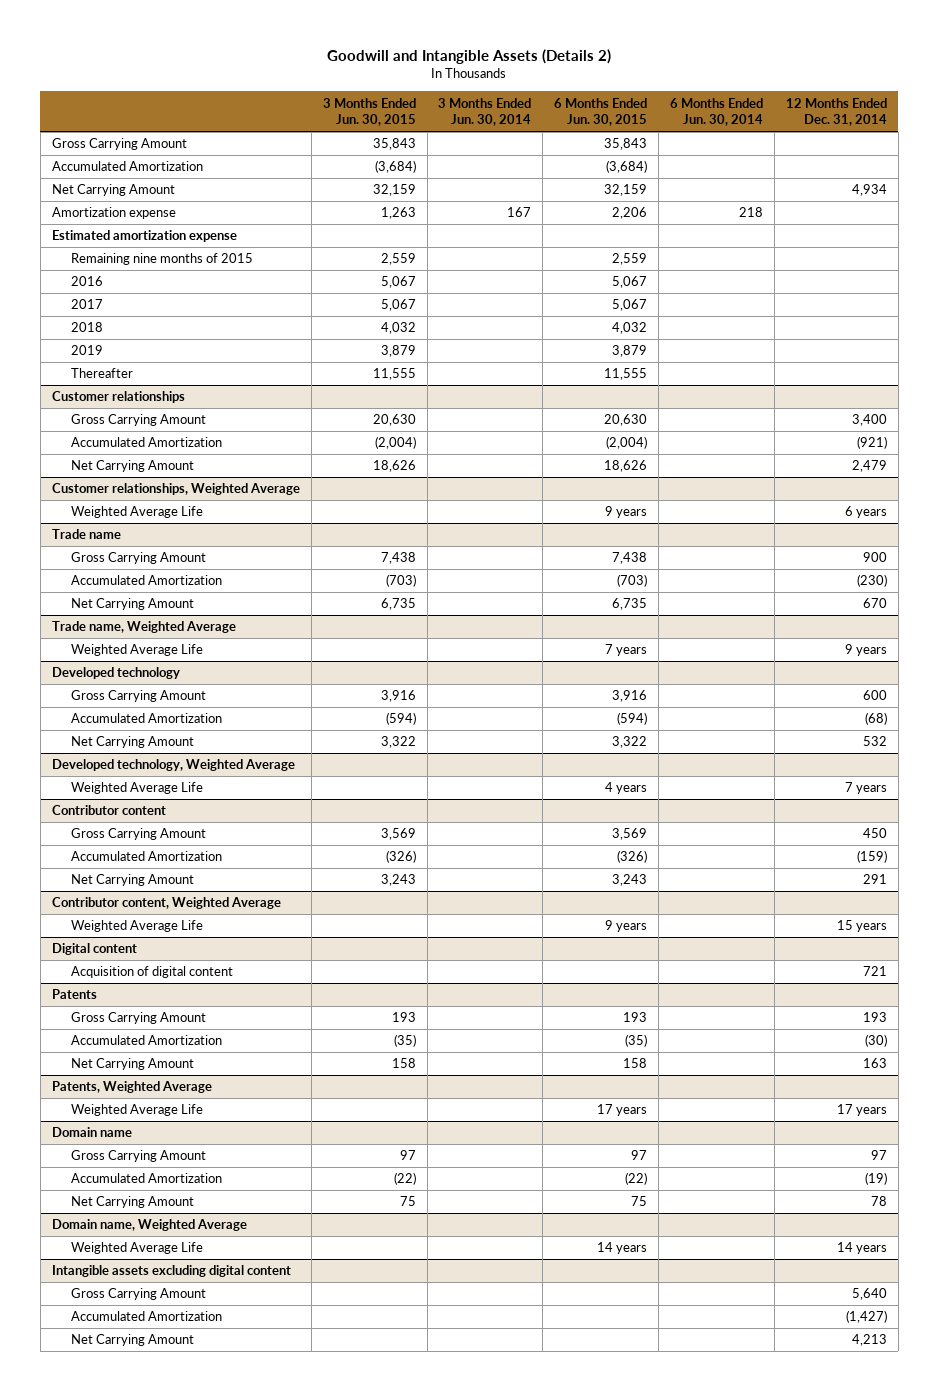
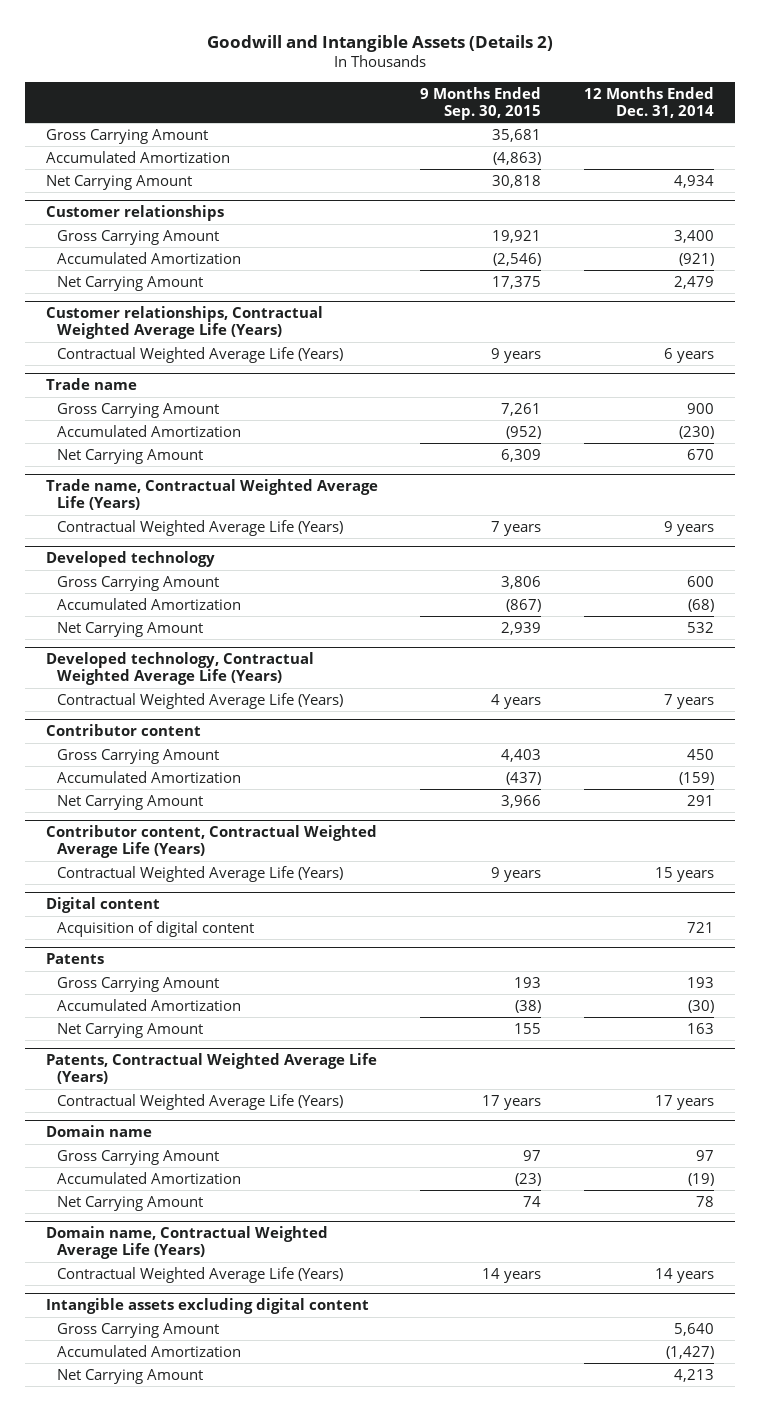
- | 3 Months Ended Jun. 30, 2015 | 3 Months Ended Jun. 30, 2014 | 6 Months Ended Jun. 30, 2015 | 6 Months Ended Jun. 30, 2014 | 12 Months Ended Dec. 31, 2014
+ | 9 Months Ended Sep. 30, 2015 | 12 Months Ended Dec. 31, 2014
- Amortization expense | 1,263 | 167 | 2,206 | 218 |
- Estimated amortization expense
- Remaining nine months of 2015 | 2,559 | | 2,559 | |
- 2016 | 5,067 | | 5,067 | |
- 2017 | 5,067 | | 5,067 | |
- 2018 | 4,032 | | 4,032 | |
- 2019 | 3,879 | | 3,879 | |
- Thereafter | 11,555 | | 11,555 | |
- Customer relationships, Weighted Average
- Weighted Average Life | | | 9 years | | 6 years
+ Customer relationships, Contractual Weighted Average Life (Years)
+ Contractual Weighted Average Life (Years) | 9 years | 6 years
- Trade name, Weighted Average
- Weighted Average Life | | | 7 years | | 9 years
+ Trade name, Contractual Weighted Average Life (Years)
+ Contractual Weighted Average Life (Years) | 7 years | 9 years
- Developed technology, Weighted Average
- Weighted Average Life | | | 4 years | | 7 years
+ Developed technology, Contractual Weighted Average Life (Years)
+ Contractual Weighted Average Life (Years) | 4 years | 7 years
- Contributor content, Weighted Average
- Weighted Average Life | | | 9 years | | 15 years
+ Contributor content, Contractual Weighted Average Life (Years)
+ Contractual Weighted Average Life (Years) | 9 years | 15 years
- Patents, Weighted Average
- Weighted Average Life | | | 17 years | | 17 years
+ Patents, Contractual Weighted Average Life (Years)
+ Contractual Weighted Average Life (Years) | 17 years | 17 years
- Domain name, Weighted Average
- Weighted Average Life | | | 14 years | | 14 years
+ Domain name, Contractual Weighted Average Life (Years)
+ Contractual Weighted Average Life (Years) | 14 years | 14 years

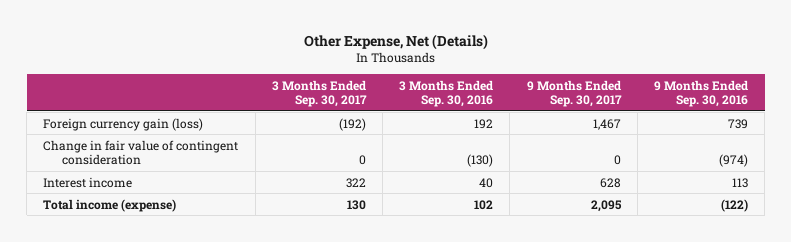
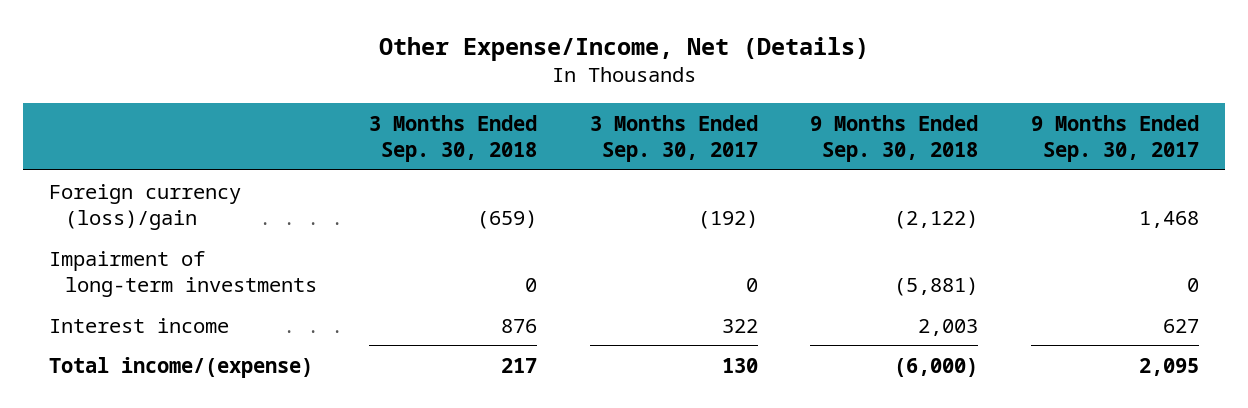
- Other Expense, Net (Details)
+ Other Expense/Income, Net (Details)
- | 3 Months Ended Sep. 30, 2017 | 3 Months Ended Sep. 30, 2016 | 9 Months Ended Sep. 30, 2017 | 9 Months Ended Sep. 30, 2016
+ | 3 Months Ended Sep. 30, 2018 | 3 Months Ended Sep. 30, 2017 | 9 Months Ended Sep. 30, 2018 | 9 Months Ended Sep. 30, 2017
- Foreign currency gain (loss) | (192) | 192 | 1,467 | 739
- Change in fair value of contingent consideration | 0 | (130) | 0 | (974)
- Interest income | 322 | 40 | 628 | 113
- Total income (expense) | 130 | 102 | 2,095 | (122)
+ Foreign currency (loss)/gain | (659) | (192) | (2,122) | 1,468
+ Impairment of long-term investments | 0 | 0 | (5,881) | 0
+ Interest income | 876 | 322 | 2,003 | 627
+ Total income/(expense) | 217 | 130 | (6,000) | 2,095

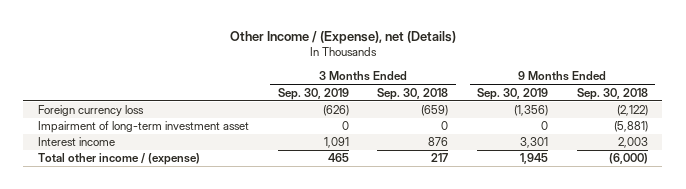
- Other Expense/Income, Net (Details)
+ Other Income / (Expense), net (Details)
- | 3 Months Ended Sep. 30, 2018 | 3 Months Ended Sep. 30, 2017 | 9 Months Ended Sep. 30, 2018 | 9 Months Ended Sep. 30, 2017
+ | 3 Months Ended Sep. 30, 2019 | 3 Months Ended Sep. 30, 2018 | 9 Months Ended Sep. 30, 2019 | 9 Months Ended Sep. 30, 2018
- Foreign currency (loss)/gain | (659) | (192) | (2,122) | 1,468
- Impairment of long-term investments | 0 | 0 | (5,881) | 0
+ Foreign currency loss | (626) | (659) | (1,356) | (2,122)
+ Impairment of long-term investment asset | 0 | 0 | 0 | (5,881)
- Total income/(expense) | 217 | 130 | (6,000) | 2,095
+ Total other income / (expense) | 465 | 217 | 1,945 | (6,000)

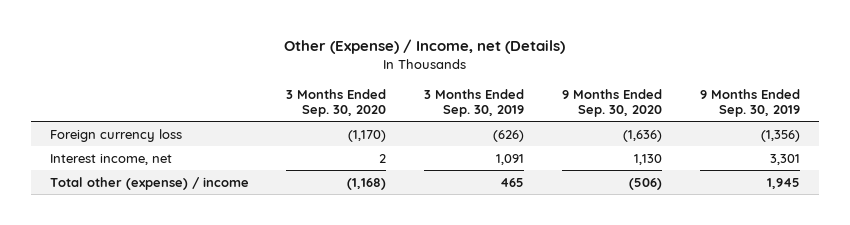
- Other Income / (Expense), net (Details)
+ Other (Expense) / Income, net (Details)
- | 3 Months Ended Sep. 30, 2019 | 3 Months Ended Sep. 30, 2018 | 9 Months Ended Sep. 30, 2019 | 9 Months Ended Sep. 30, 2018
+ | 3 Months Ended Sep. 30, 2020 | 3 Months Ended Sep. 30, 2019 | 9 Months Ended Sep. 30, 2020 | 9 Months Ended Sep. 30, 2019
- Impairment of long-term investment asset | 0 | 0 | 0 | (5,881)
- Interest income | 1,091 | 876 | 3,301 | 2,003
- Total other income / (expense) | 465 | 217 | 1,945 | (6,000)
+ Interest income, net | 2 | 1,091 | 1,130 | 3,301
+ Total other (expense) / income | (1,168) | 465 | (506) | 1,945

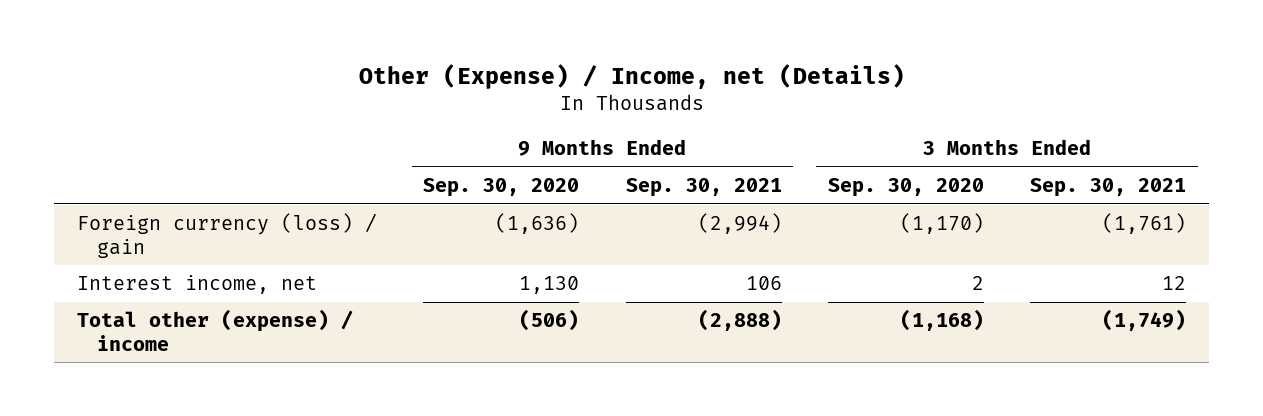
- | 3 Months Ended Sep. 30, 2020 | 3 Months Ended Sep. 30, 2019 | 9 Months Ended Sep. 30, 2020 | 9 Months Ended Sep. 30, 2019
+ | 9 Months Ended Sep. 30, 2020 | 9 Months Ended Sep. 30, 2021 | 3 Months Ended Sep. 30, 2020 | 3 Months Ended Sep. 30, 2021
- Foreign currency loss | (1,170) | (626) | (1,636) | (1,356)
+ Foreign currency (loss) / gain | (1,636) | (2,994) | (1,170) | (1,761)

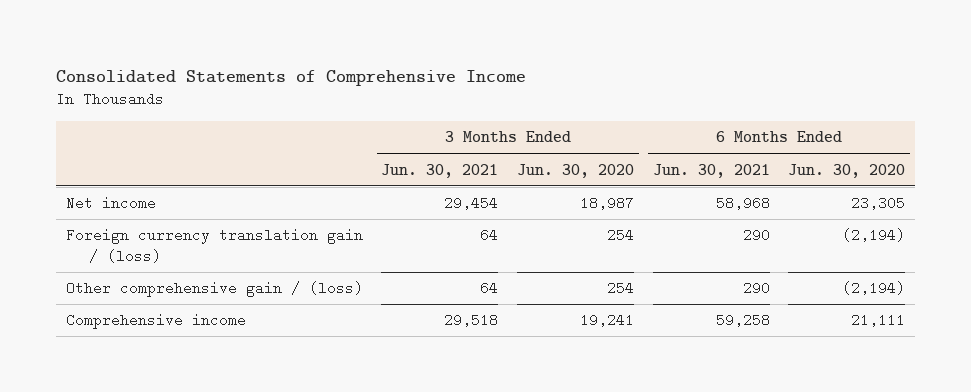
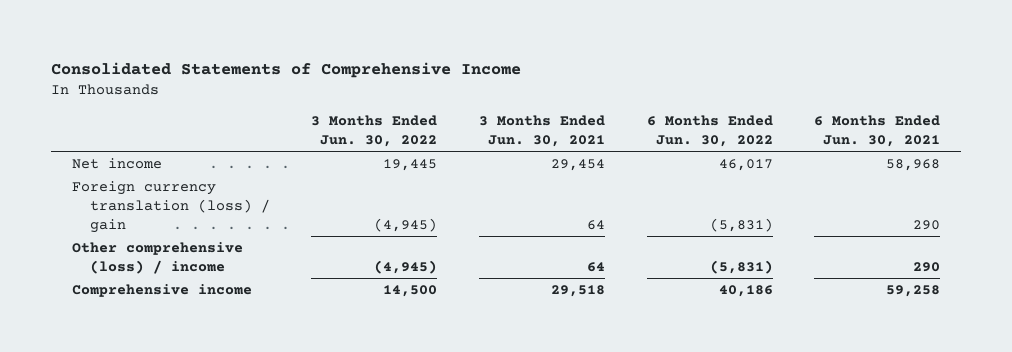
- | 3 Months Ended Jun. 30, 2021 | 3 Months Ended Jun. 30, 2020 | 6 Months Ended Jun. 30, 2021 | 6 Months Ended Jun. 30, 2020
+ | 3 Months Ended Jun. 30, 2022 | 3 Months Ended Jun. 30, 2021 | 6 Months Ended Jun. 30, 2022 | 6 Months Ended Jun. 30, 2021
- Foreign currency translation gain / (loss) | 64 | 254 | 290 | (2,194)
- Other comprehensive gain / (loss) | 64 | 254 | 290 | (2,194)
+ Foreign currency translation (loss) / gain | (4,945) | 64 | (5,831) | 290
+ Other comprehensive (loss) / income | (4,945) | 64 | (5,831) | 290

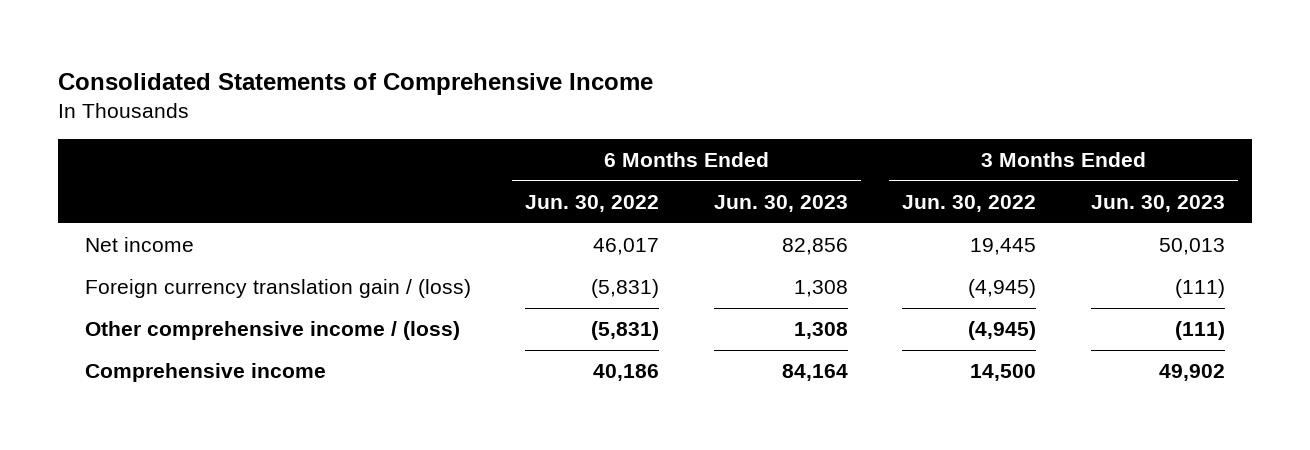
- | 3 Months Ended Jun. 30, 2022 | 3 Months Ended Jun. 30, 2021 | 6 Months Ended Jun. 30, 2022 | 6 Months Ended Jun. 30, 2021
+ | 6 Months Ended Jun. 30, 2022 | 6 Months Ended Jun. 30, 2023 | 3 Months Ended Jun. 30, 2022 | 3 Months Ended Jun. 30, 2023
- Foreign currency translation (loss) / gain | (4,945) | 64 | (5,831) | 290
- Other comprehensive (loss) / income | (4,945) | 64 | (5,831) | 290
+ Foreign currency translation gain / (loss) | (5,831) | 1,308 | (4,945) | (111)
+ Other comprehensive income / (loss) | (5,831) | 1,308 | (4,945) | (111)

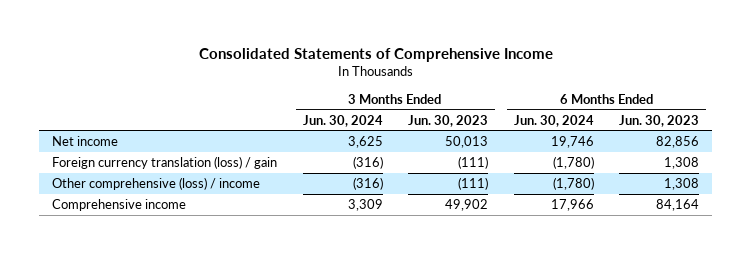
- | 6 Months Ended Jun. 30, 2022 | 6 Months Ended Jun. 30, 2023 | 3 Months Ended Jun. 30, 2022 | 3 Months Ended Jun. 30, 2023
+ | 3 Months Ended Jun. 30, 2024 | 3 Months Ended Jun. 30, 2023 | 6 Months Ended Jun. 30, 2024 | 6 Months Ended Jun. 30, 2023
- Foreign currency translation gain / (loss) | (5,831) | 1,308 | (4,945) | (111)
- Other comprehensive income / (loss) | (5,831) | 1,308 | (4,945) | (111)
+ Foreign currency translation (loss) / gain | (316) | (111) | (1,780) | 1,308
+ Other comprehensive (loss) / income | (316) | (111) | (1,780) | 1,308

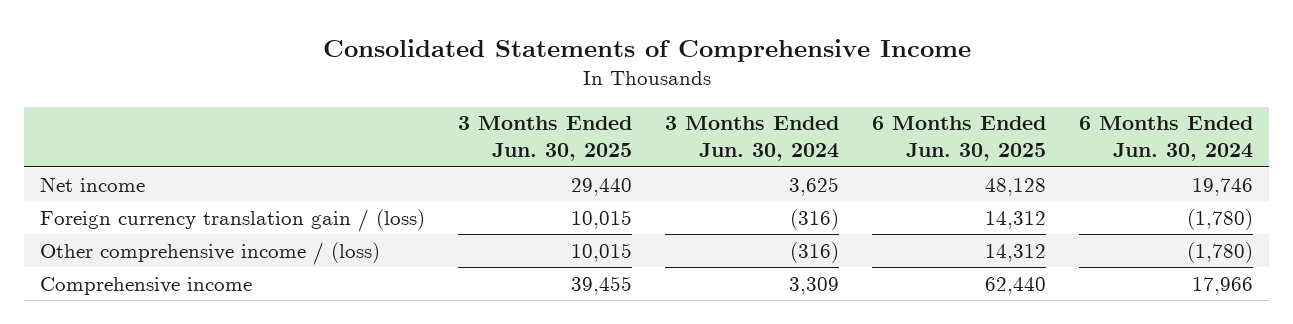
- | 3 Months Ended Jun. 30, 2024 | 3 Months Ended Jun. 30, 2023 | 6 Months Ended Jun. 30, 2024 | 6 Months Ended Jun. 30, 2023
+ | 3 Months Ended Jun. 30, 2025 | 3 Months Ended Jun. 30, 2024 | 6 Months Ended Jun. 30, 2025 | 6 Months Ended Jun. 30, 2024
- Foreign currency translation (loss) / gain | (316) | (111) | (1,780) | 1,308
- Other comprehensive (loss) / income | (316) | (111) | (1,780) | 1,308
+ Foreign currency translation gain / (loss) | 10,015 | (316) | 14,312 | (1,780)
+ Other comprehensive income / (loss) | 10,015 | (316) | 14,312 | (1,780)

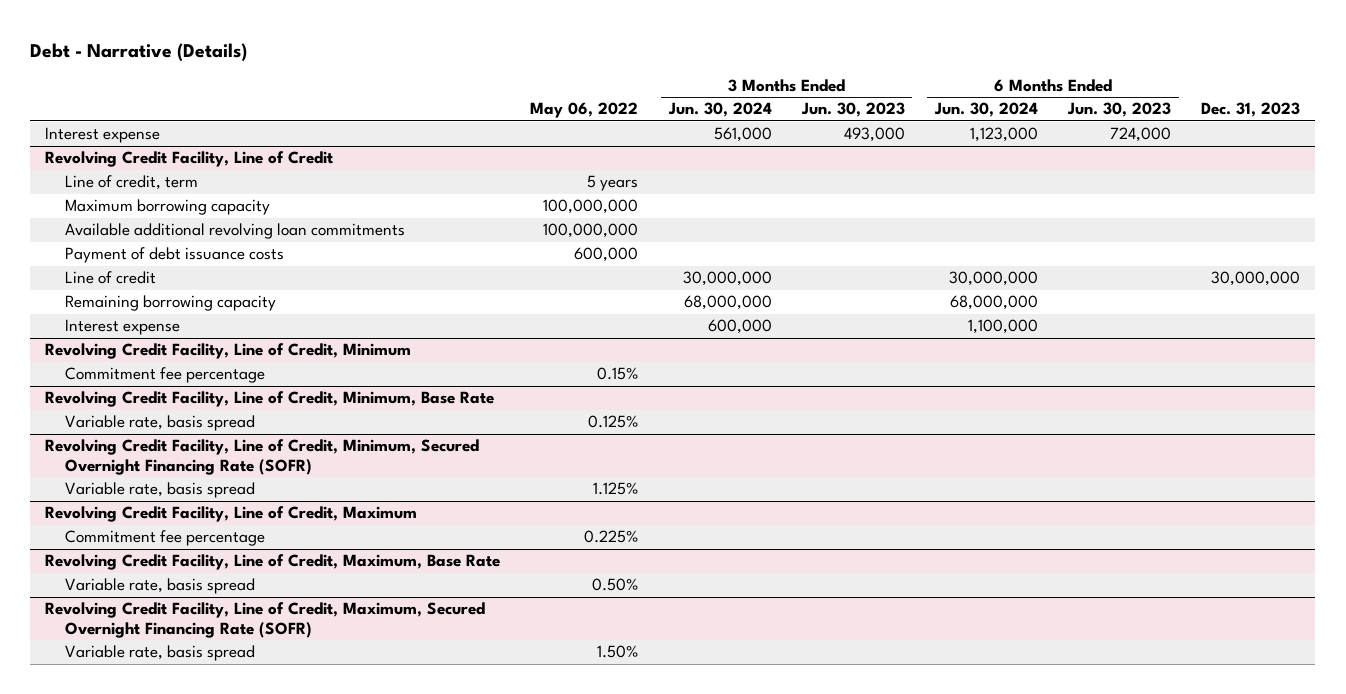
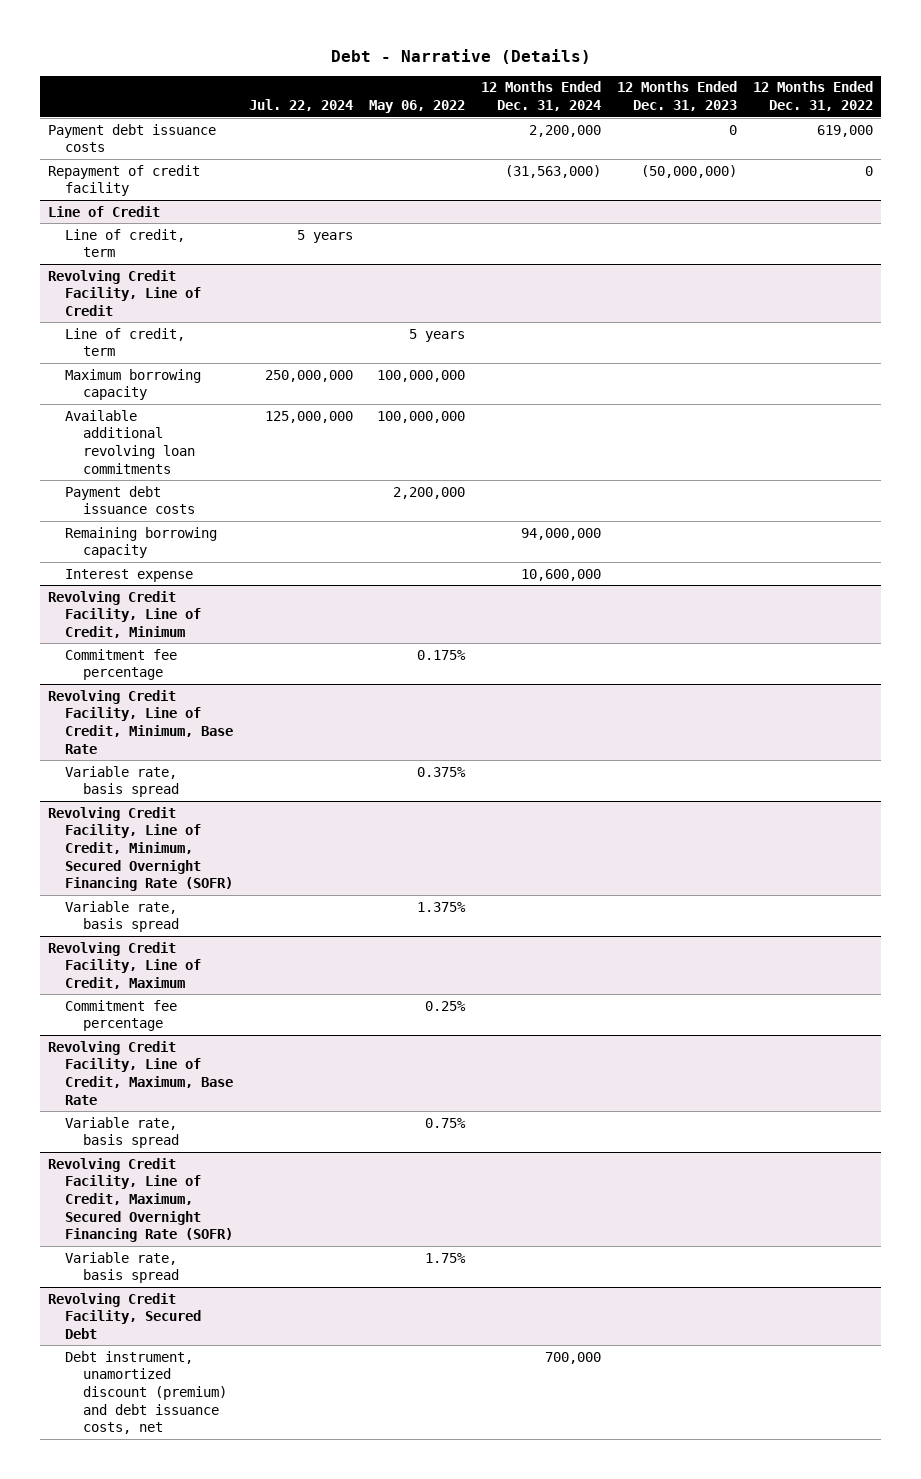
- | May 06, 2022 | 3 Months Ended Jun. 30, 2024 | 3 Months Ended Jun. 30, 2023 | 6 Months Ended Jun. 30, 2024 | 6 Months Ended Jun. 30, 2023 | Dec. 31, 2023
+ | Jul. 22, 2024 | May 06, 2022 | 12 Months Ended Dec. 31, 2024 | 12 Months Ended Dec. 31, 2023 | 12 Months Ended Dec. 31, 2022
- Interest expense | | 561,000 | 493,000 | 1,123,000 | 724,000 |
+ Payment debt issuance costs | | | 2,200,000 | 0 | 619,000
+ Repayment of credit facility | | | (31,563,000) | (50,000,000) | 0
+ Line of Credit
+ Line of credit, term | 5 years | | | |
@ Revolving Credit Facility, Line of Credit
- Payment of debt issuance costs | 600,000 | | | | |
- Line of credit | | 30,000,000 | | 30,000,000 | | 30,000,000
+ Payment debt issuance costs | | 2,200,000 | | |
@ Revolving Credit Facility, Line of Credit, Minimum
- Commitment fee percentage | 0.15% | | | | |
+ Commitment fee percentage | | 0.175% | | |
@ Revolving Credit Facility, Line of Credit, Minimum, Base Rate
- Variable rate, basis spread | 0.125% | | | | |
+ Variable rate, basis spread | | 0.375% | | |
@ Revolving Credit Facility, Line of Credit, Minimum, Secured Overnight Financing Rate (SOFR)
- Variable rate, basis spread | 1.125% | | | | |
+ Variable rate, basis spread | | 1.375% | | |
@ Revolving Credit Facility, Line of Credit, Maximum
- Commitment fee percentage | 0.225% | | | | |
+ Commitment fee percentage | | 0.25% | | |
@ Revolving Credit Facility, Line of Credit, Maximum, Base Rate
- Variable rate, basis spread | 0.50% | | | | |
+ Variable rate, basis spread | | 0.75% | | |
@ Revolving Credit Facility, Line of Credit, Maximum, Secured Overnight Financing Rate (SOFR)
- Variable rate, basis spread | 1.50% | | | | |
+ Variable rate, basis spread | | 1.75% | | |
+ Revolving Credit Facility, Secured Debt
+ Debt instrument, unamortized discount (premium) and debt issuance costs, net | | | 700,000 | |

